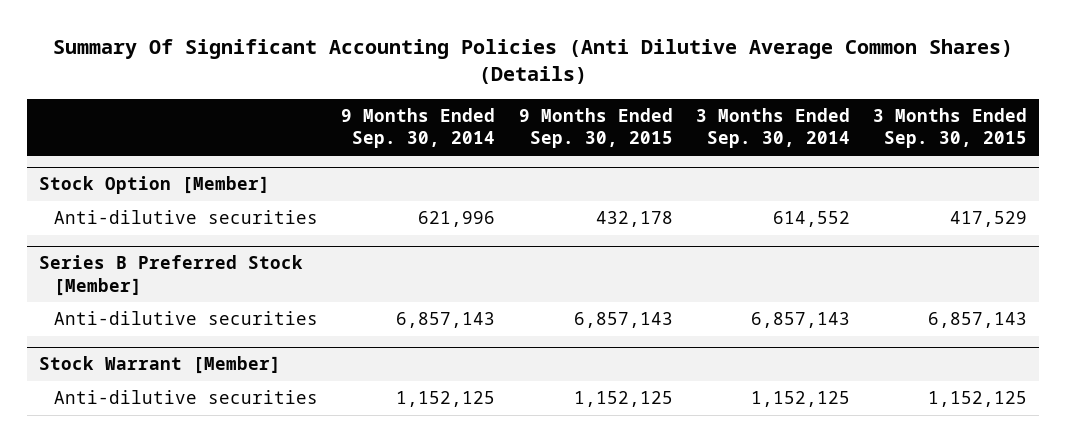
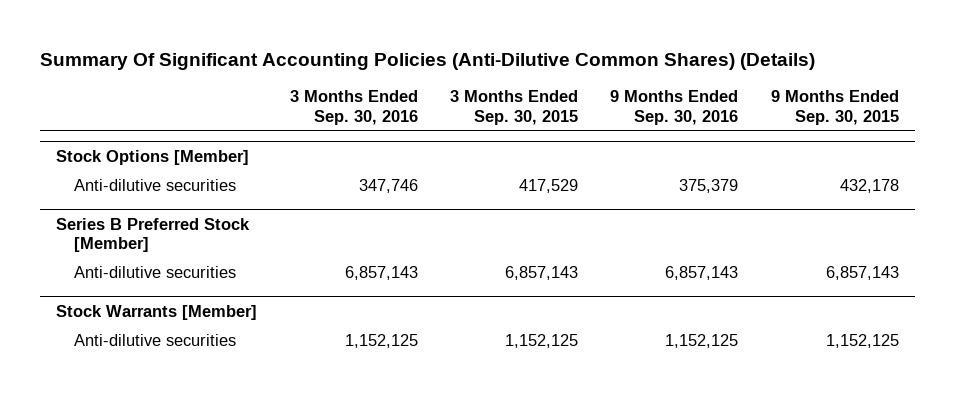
- Summary Of Significant Accounting Policies (Anti Dilutive Average Common Shares) (Details)
+ Summary Of Significant Accounting Policies (Anti-Dilutive Common Shares) (Details)
- | 9 Months Ended Sep. 30, 2014 | 9 Months Ended Sep. 30, 2015 | 3 Months Ended Sep. 30, 2014 | 3 Months Ended Sep. 30, 2015
+ | 3 Months Ended Sep. 30, 2016 | 3 Months Ended Sep. 30, 2015 | 9 Months Ended Sep. 30, 2016 | 9 Months Ended Sep. 30, 2015
- Stock Option [Member]
+ Stock Options [Member]
- Stock Warrant [Member]
+ Stock Warrants [Member]

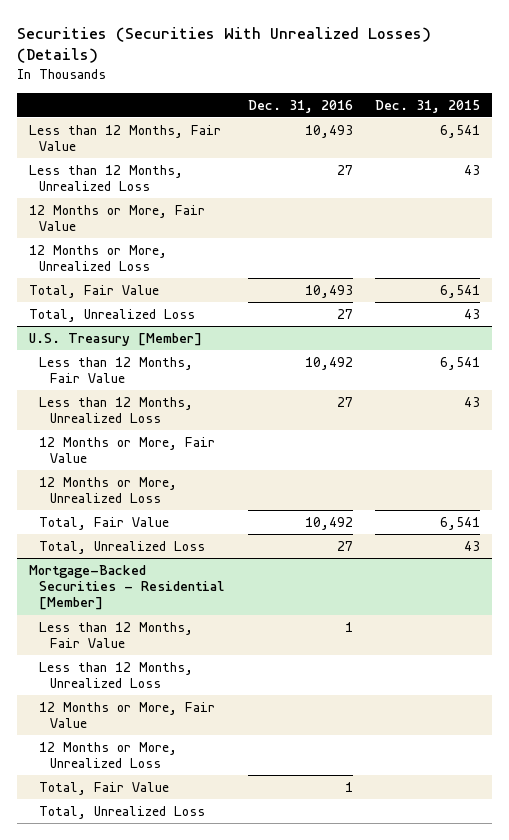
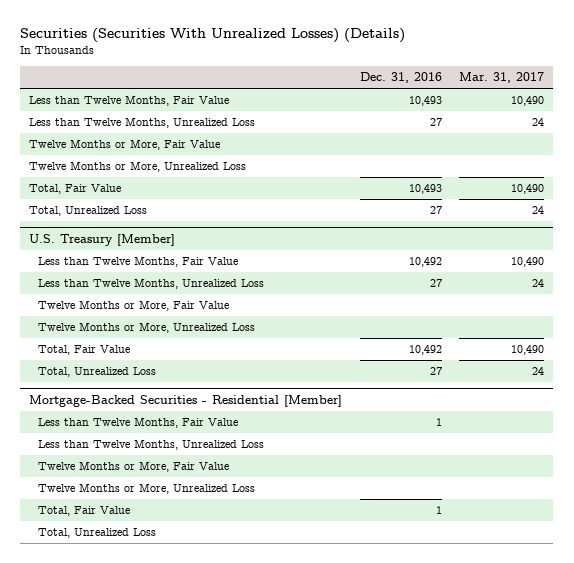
- | Dec. 31, 2016 | Dec. 31, 2015
+ | Dec. 31, 2016 | Mar. 31, 2017
- Less than 12 Months, Fair Value | 10,493 | 6,541
- Less than 12 Months, Unrealized Loss | 27 | 43
- 12 Months or More, Fair Value
- 12 Months or More, Unrealized Loss
+ Less than Twelve Months, Fair Value | 10,493 | 10,490
+ Less than Twelve Months, Unrealized Loss | 27 | 24
+ Twelve Months or More, Fair Value
+ Twelve Months or More, Unrealized Loss
@ U.S. Treasury [Member]
- Less than 12 Months, Fair Value | 10,492 | 6,541
- Less than 12 Months, Unrealized Loss | 27 | 43
- 12 Months or More, Fair Value
- 12 Months or More, Unrealized Loss
+ Less than Twelve Months, Fair Value | 10,492 | 10,490
+ Less than Twelve Months, Unrealized Loss | 27 | 24
+ Twelve Months or More, Fair Value
+ Twelve Months or More, Unrealized Loss
@ Mortgage-Backed Securities - Residential [Member]
- Less than 12 Months, Fair Value | 1 |
- Less than 12 Months, Unrealized Loss
- 12 Months or More, Fair Value
- 12 Months or More, Unrealized Loss
+ Less than Twelve Months, Fair Value | 1 |
+ Less than Twelve Months, Unrealized Loss
+ Twelve Months or More, Fair Value
+ Twelve Months or More, Unrealized Loss

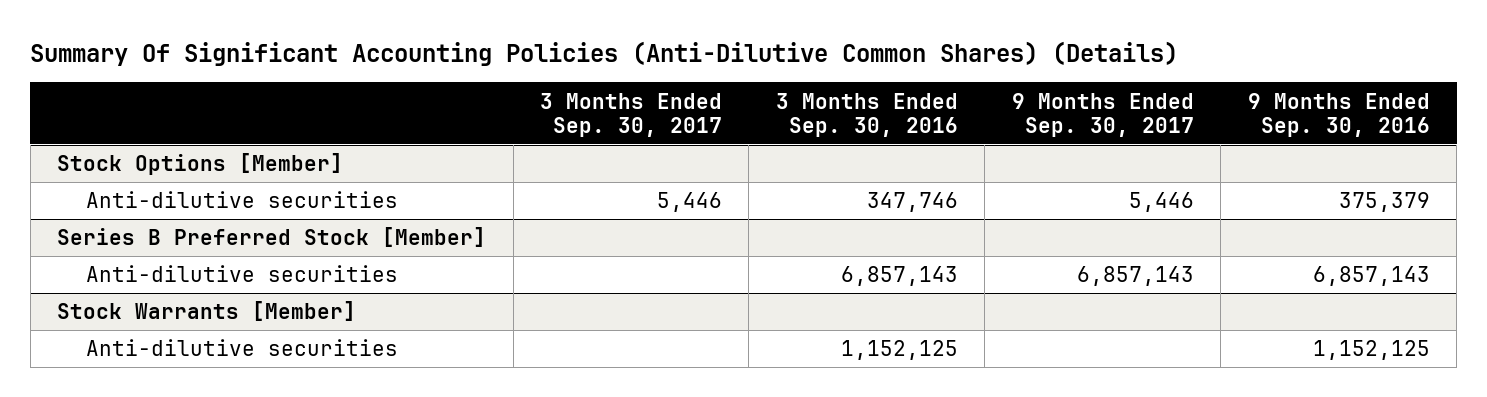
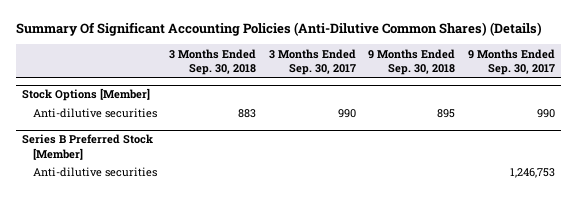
- | 3 Months Ended Sep. 30, 2017 | 3 Months Ended Sep. 30, 2016 | 9 Months Ended Sep. 30, 2017 | 9 Months Ended Sep. 30, 2016
+ | 3 Months Ended Sep. 30, 2018 | 3 Months Ended Sep. 30, 2017 | 9 Months Ended Sep. 30, 2018 | 9 Months Ended Sep. 30, 2017
@ Stock Options [Member]
- Anti-dilutive securities | 5,446 | 347,746 | 5,446 | 375,379
+ Anti-dilutive securities | 883 | 990 | 895 | 990
@ Series B Preferred Stock [Member]
- Anti-dilutive securities | | 6,857,143 | 6,857,143 | 6,857,143
- Stock Warrants [Member]
- Anti-dilutive securities | | 1,152,125 | | 1,152,125
@ Series B Preferred Stock [Member]
+ Anti-dilutive securities | | | | 1,246,753

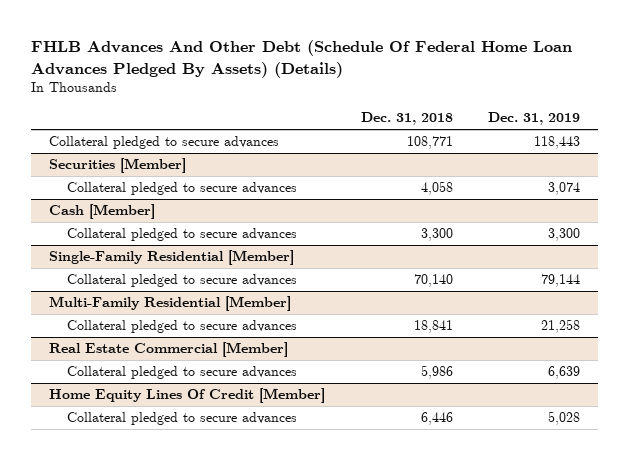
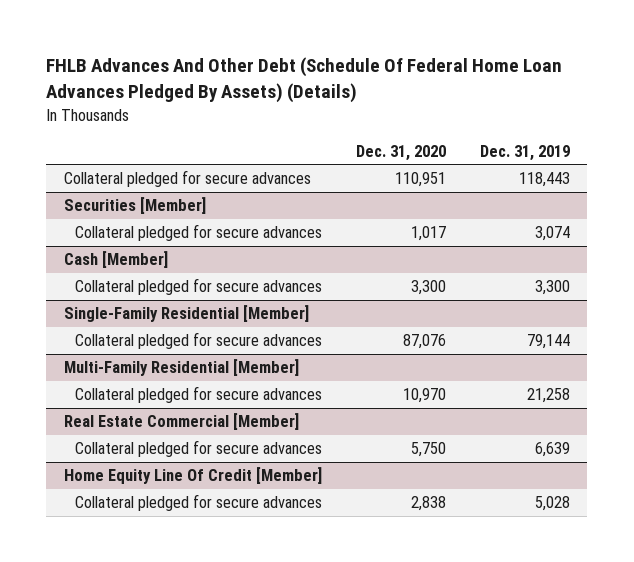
- | Dec. 31, 2018 | Dec. 31, 2019
+ | Dec. 31, 2020 | Dec. 31, 2019
- Collateral pledged to secure advances | 108,771 | 118,443
+ Collateral pledged for secure advances | 110,951 | 118,443
@ Securities [Member]
- Collateral pledged to secure advances | 4,058 | 3,074
+ Collateral pledged for secure advances | 1,017 | 3,074
@ Cash [Member]
- Collateral pledged to secure advances | 3,300 | 3,300
+ Collateral pledged for secure advances | 3,300 | 3,300
@ Single-Family Residential [Member]
- Collateral pledged to secure advances | 70,140 | 79,144
+ Collateral pledged for secure advances | 87,076 | 79,144
@ Multi-Family Residential [Member]
- Collateral pledged to secure advances | 18,841 | 21,258
+ Collateral pledged for secure advances | 10,970 | 21,258
@ Real Estate Commercial [Member]
- Collateral pledged to secure advances | 5,986 | 6,639
- Home Equity Lines Of Credit [Member]
- Collateral pledged to secure advances | 6,446 | 5,028
@ Real Estate Commercial [Member]
+ Collateral pledged for secure advances | 5,750 | 6,639
+ Home Equity Line Of Credit [Member]
+ Collateral pledged for secure advances | 2,838 | 5,028

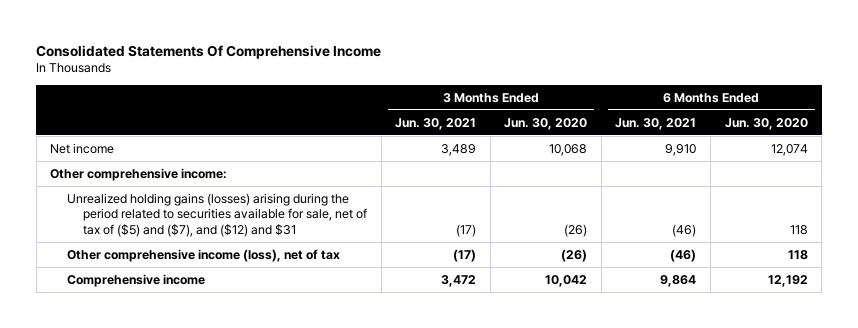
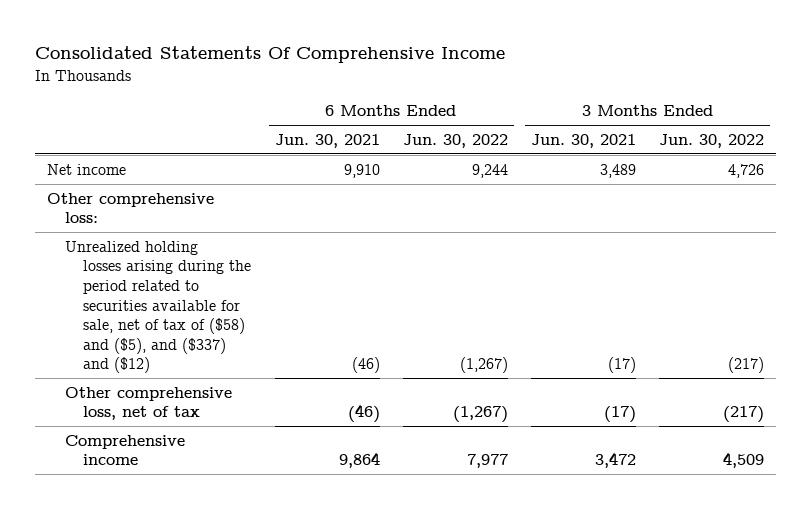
- | 3 Months Ended Jun. 30, 2021 | 3 Months Ended Jun. 30, 2020 | 6 Months Ended Jun. 30, 2021 | 6 Months Ended Jun. 30, 2020
+ | 6 Months Ended Jun. 30, 2021 | 6 Months Ended Jun. 30, 2022 | 3 Months Ended Jun. 30, 2021 | 3 Months Ended Jun. 30, 2022
- Other comprehensive income:
- Unrealized holding gains (losses) arising during the period related to securities available for sale, net of tax of ($5) and ($7), and ($12) and $31 | (17) | (26) | (46) | 118
- Other comprehensive income (loss), net of tax | (17) | (26) | (46) | 118
+ Other comprehensive loss:
+ Unrealized holding losses arising during the period related to securities available for sale, net of tax of ($58) and ($5), and ($337) and ($12) | (46) | (1,267) | (17) | (217)
+ Other comprehensive loss, net of tax | (46) | (1,267) | (17) | (217)

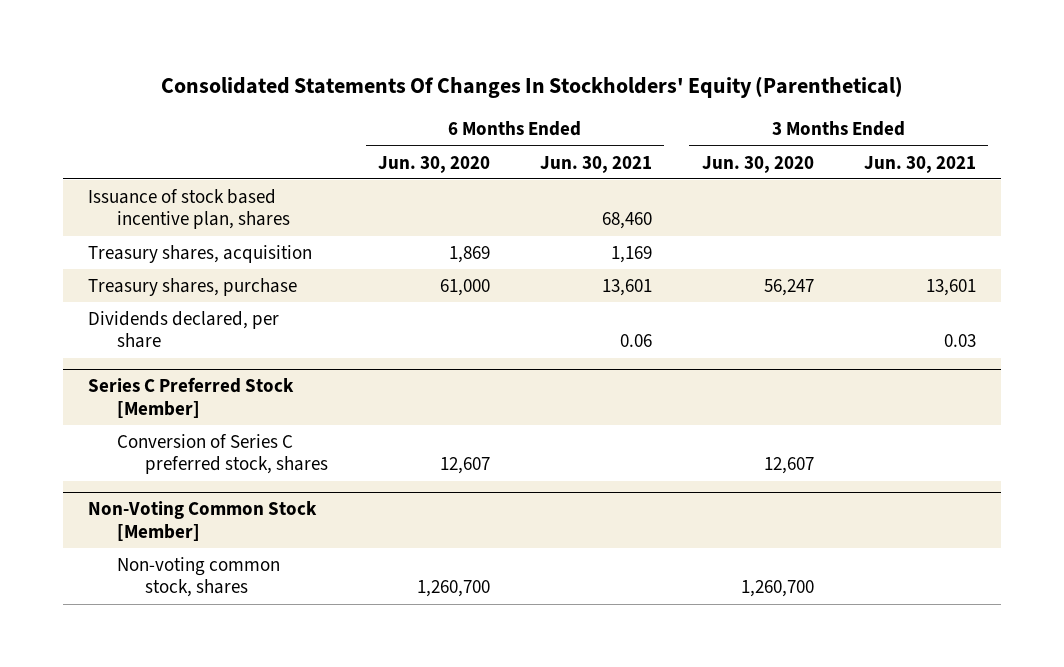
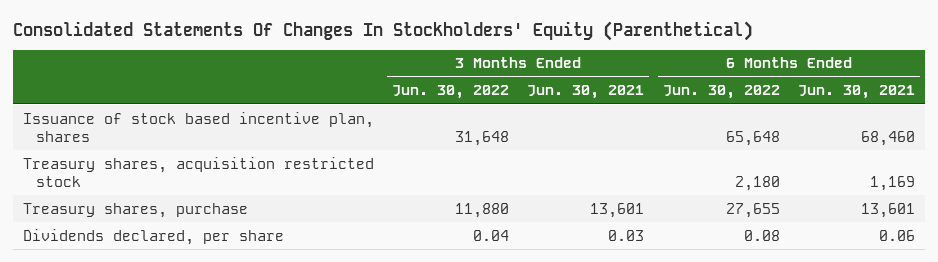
- | 6 Months Ended Jun. 30, 2020 | 6 Months Ended Jun. 30, 2021 | 3 Months Ended Jun. 30, 2020 | 3 Months Ended Jun. 30, 2021
+ | 3 Months Ended Jun. 30, 2022 | 3 Months Ended Jun. 30, 2021 | 6 Months Ended Jun. 30, 2022 | 6 Months Ended Jun. 30, 2021
- Treasury shares, acquisition | 1,869 | 1,169 | |
+ Treasury shares, acquisition restricted stock | | | 2,180 | 1,169
- Series C Preferred Stock [Member]
- Conversion of Series C preferred stock, shares | 12,607 | | 12,607 |
- Non-Voting Common Stock [Member]
- Non-voting common stock, shares | 1,260,700 | | 1,260,700 |

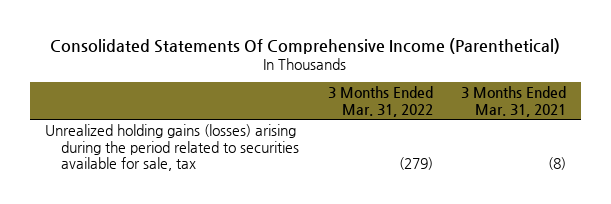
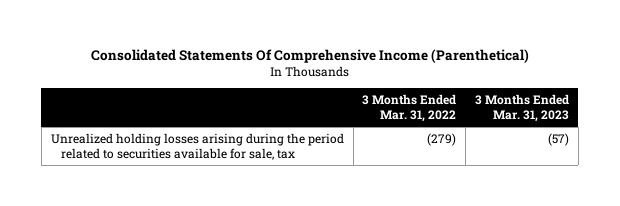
- | 3 Months Ended Mar. 31, 2022 | 3 Months Ended Mar. 31, 2021
+ | 3 Months Ended Mar. 31, 2022 | 3 Months Ended Mar. 31, 2023
- Unrealized holding gains (losses) arising during the period related to securities available for sale, tax | (279) | (8)
+ Unrealized holding losses arising during the period related to securities available for sale, tax | (279) | (57)

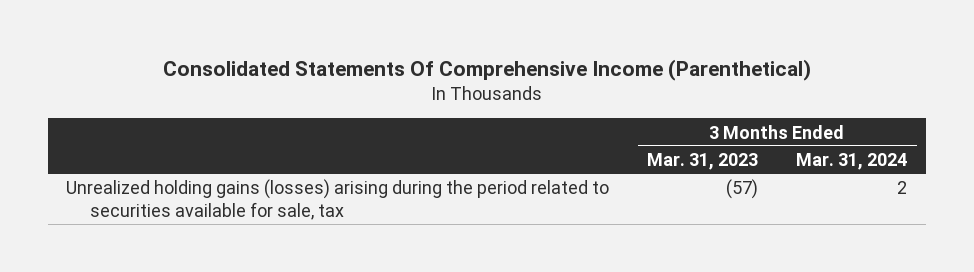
- | 3 Months Ended Mar. 31, 2022 | 3 Months Ended Mar. 31, 2023
+ | 3 Months Ended Mar. 31, 2023 | 3 Months Ended Mar. 31, 2024
- Unrealized holding losses arising during the period related to securities available for sale, tax | (279) | (57)
+ Unrealized holding gains (losses) arising during the period related to securities available for sale, tax | (57) | 2

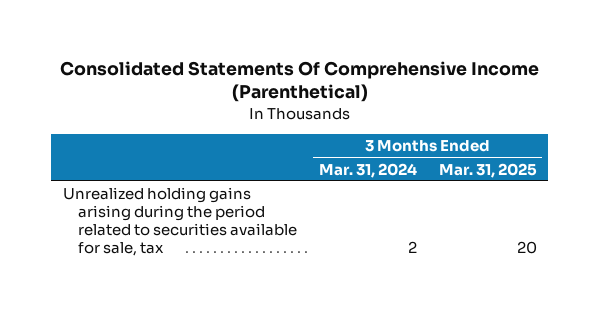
- | 3 Months Ended Mar. 31, 2023 | 3 Months Ended Mar. 31, 2024
+ | 3 Months Ended Mar. 31, 2024 | 3 Months Ended Mar. 31, 2025
- Unrealized holding gains (losses) arising during the period related to securities available for sale, tax | (57) | 2
+ Unrealized holding gains arising during the period related to securities available for sale, tax | 2 | 20

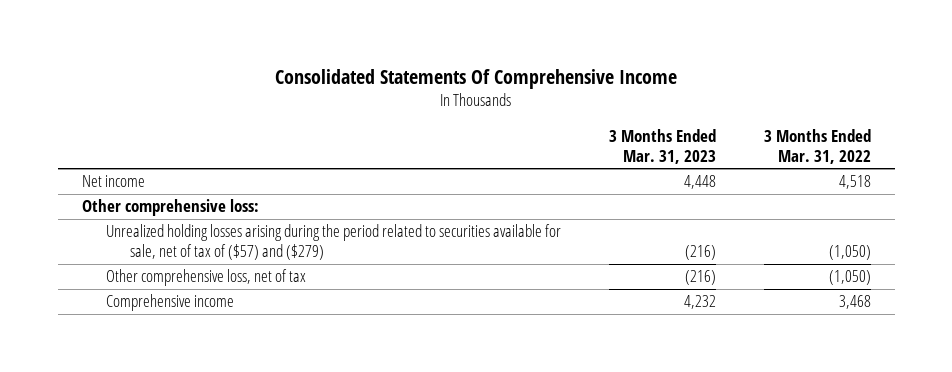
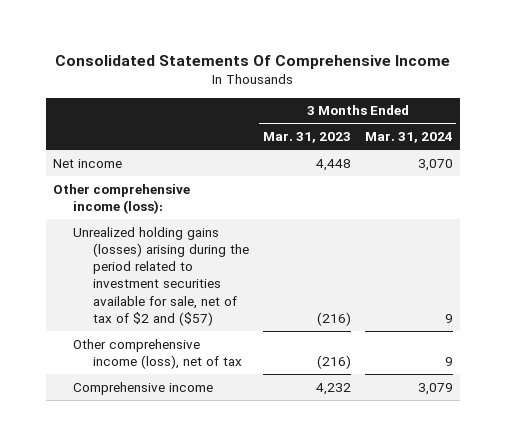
- | 3 Months Ended Mar. 31, 2023 | 3 Months Ended Mar. 31, 2022
+ | 3 Months Ended Mar. 31, 2023 | 3 Months Ended Mar. 31, 2024
- Other comprehensive loss:
- Unrealized holding losses arising during the period related to securities available for sale, net of tax of ($57) and ($279) | (216) | (1,050)
- Other comprehensive loss, net of tax | (216) | (1,050)
+ Other comprehensive income (loss):
+ Unrealized holding gains (losses) arising during the period related to investment securities available for sale, net of tax of $2 and ($57) | (216) | 9
+ Other comprehensive income (loss), net of tax | (216) | 9

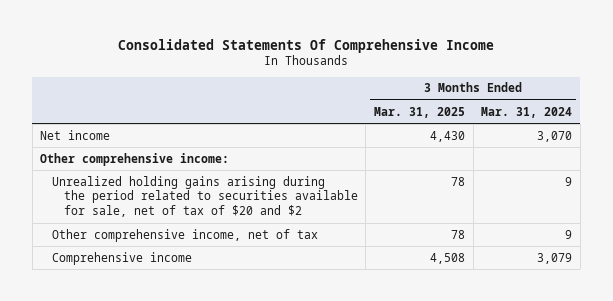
- | 3 Months Ended Mar. 31, 2023 | 3 Months Ended Mar. 31, 2024
+ | 3 Months Ended Mar. 31, 2025 | 3 Months Ended Mar. 31, 2024
- Other comprehensive income (loss):
- Unrealized holding gains (losses) arising during the period related to investment securities available for sale, net of tax of $2 and ($57) | (216) | 9
- Other comprehensive income (loss), net of tax | (216) | 9
+ Other comprehensive income:
+ Unrealized holding gains arising during the period related to securities available for sale, net of tax of $20 and $2 | 78 | 9
+ Other comprehensive income, net of tax | 78 | 9

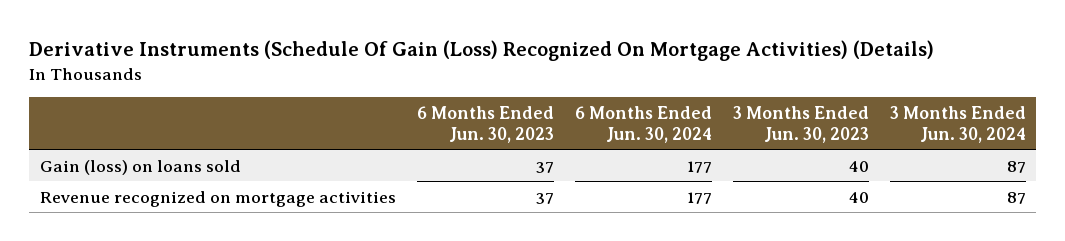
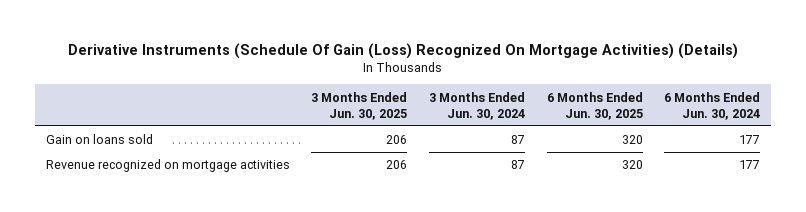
- | 6 Months Ended Jun. 30, 2023 | 6 Months Ended Jun. 30, 2024 | 3 Months Ended Jun. 30, 2023 | 3 Months Ended Jun. 30, 2024
+ | 3 Months Ended Jun. 30, 2025 | 3 Months Ended Jun. 30, 2024 | 6 Months Ended Jun. 30, 2025 | 6 Months Ended Jun. 30, 2024
- Gain (loss) on loans sold | 37 | 177 | 40 | 87
+ Gain on loans sold | 206 | 87 | 320 | 177

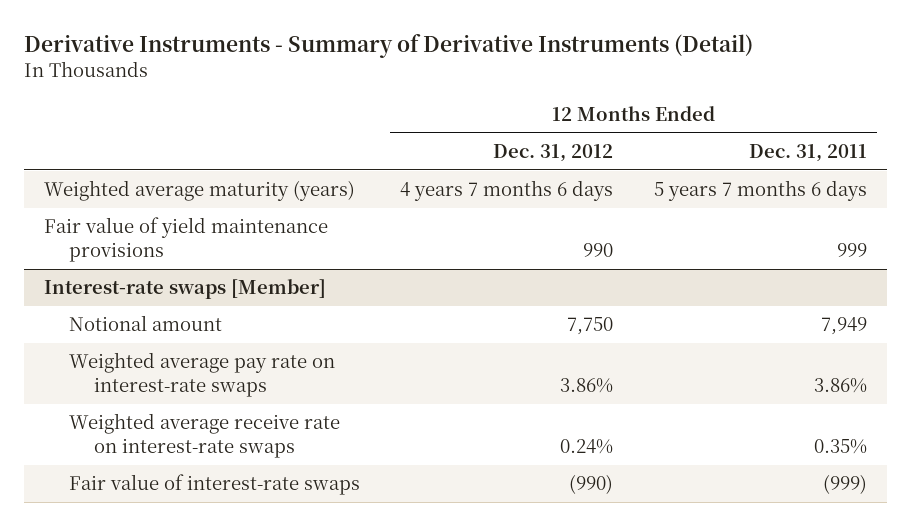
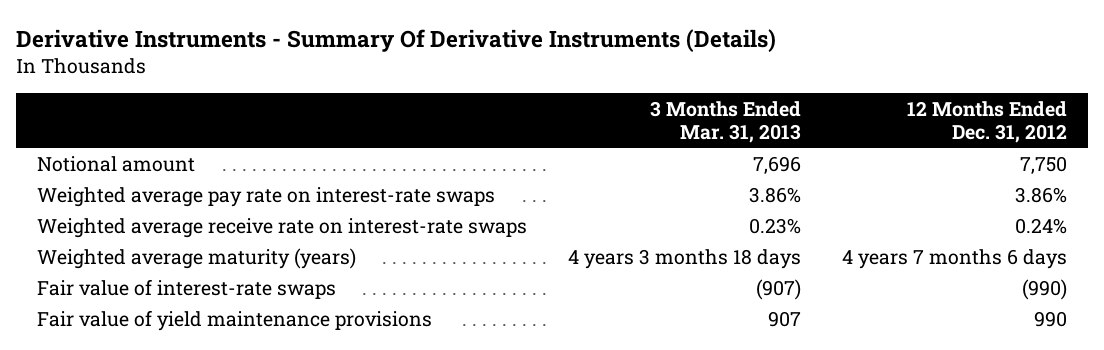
- Derivative Instruments - Summary of Derivative Instruments (Detail)
+ Derivative Instruments - Summary Of Derivative Instruments (Details)
- | 12 Months Ended Dec. 31, 2012 | 12 Months Ended Dec. 31, 2011
+ | 3 Months Ended Mar. 31, 2013 | 12 Months Ended Dec. 31, 2012
- Interest-rate swaps [Member]
moved down: Weighted average maturity (years) | 4 years 3 months 18 days | 4 years 7 months 6 days
moved down: Fair value of yield maintenance provisions | 907 | 990

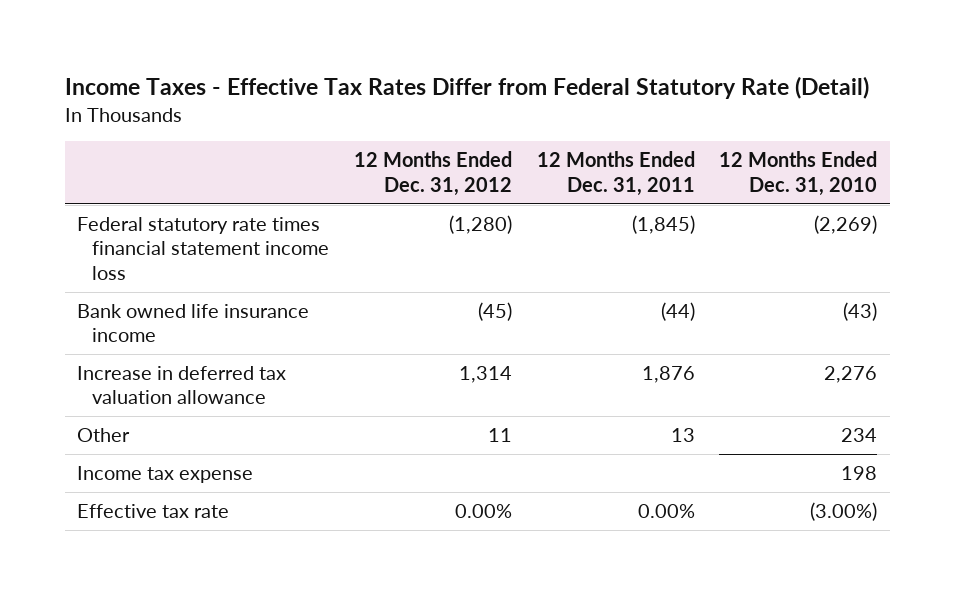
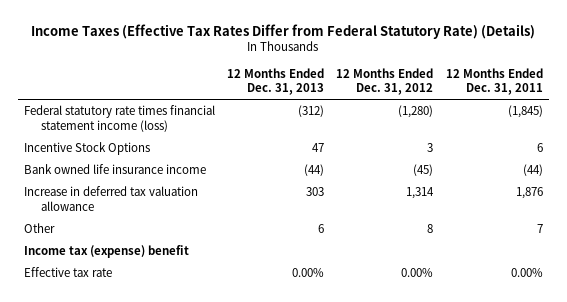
- Income Taxes - Effective Tax Rates Differ from Federal Statutory Rate (Detail)
+ Income Taxes (Effective Tax Rates Differ from Federal Statutory Rate) (Details)
- | 12 Months Ended Dec. 31, 2012 | 12 Months Ended Dec. 31, 2011 | 12 Months Ended Dec. 31, 2010
+ | 12 Months Ended Dec. 31, 2013 | 12 Months Ended Dec. 31, 2012 | 12 Months Ended Dec. 31, 2011
- Federal statutory rate times financial statement income loss | (1,280) | (1,845) | (2,269)
+ Federal statutory rate times financial statement income (loss) | (312) | (1,280) | (1,845)
+ Incentive Stock Options | 47 | 3 | 6
- Other | 11 | 13 | 234
- Income tax expense | | | 198
+ Other | 6 | 8 | 7
+ Income tax (expense) benefit

